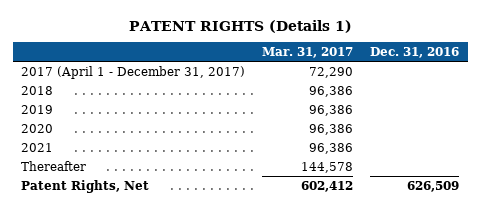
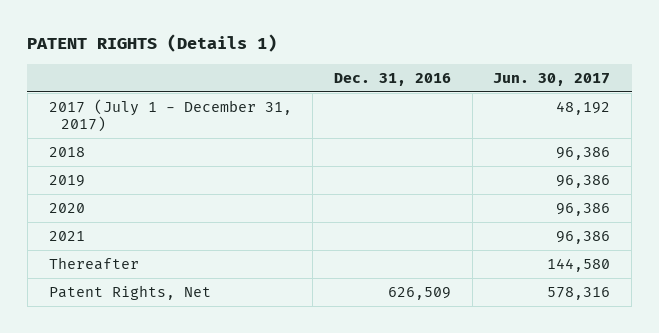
- | Mar. 31, 2017 | Dec. 31, 2016
+ | Dec. 31, 2016 | Jun. 30, 2017
- 2017 (April 1 - December 31, 2017) | 72,290 |
+ 2017 (July 1 - December 31, 2017) | | 48,192

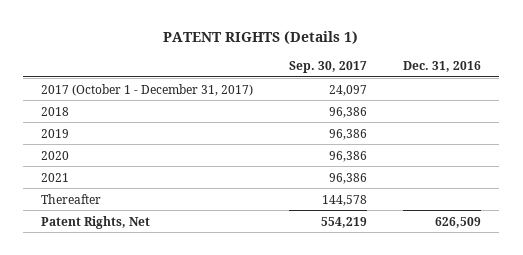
- | Dec. 31, 2016 | Jun. 30, 2017
+ | Sep. 30, 2017 | Dec. 31, 2016
- 2017 (July 1 - December 31, 2017) | | 48,192
+ 2017 (October 1 - December 31, 2017) | 24,097 |

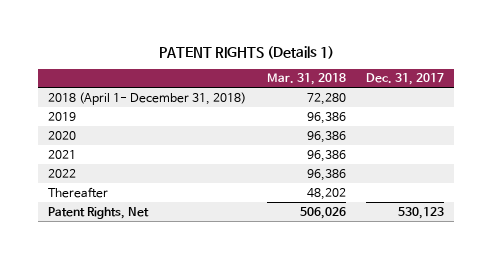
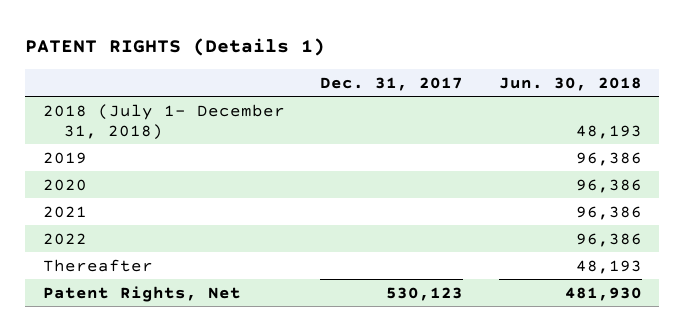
- | Mar. 31, 2018 | Dec. 31, 2017
+ | Dec. 31, 2017 | Jun. 30, 2018
- 2018 (April 1- December 31, 2018) | 72,280 |
+ 2018 (July 1- December 31, 2018) | | 48,193

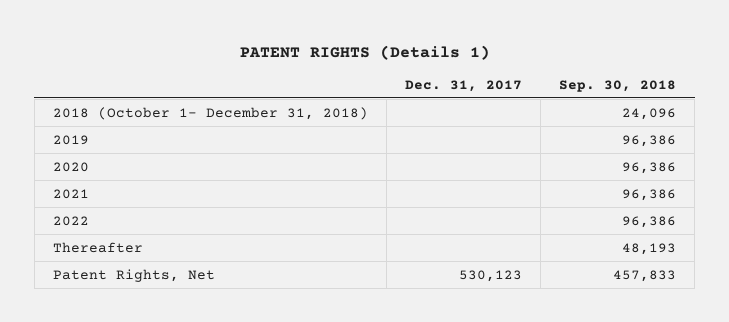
- | Dec. 31, 2017 | Jun. 30, 2018
+ | Dec. 31, 2017 | Sep. 30, 2018
- 2018 (July 1- December 31, 2018) | | 48,193
+ 2018 (October 1- December 31, 2018) | | 24,096

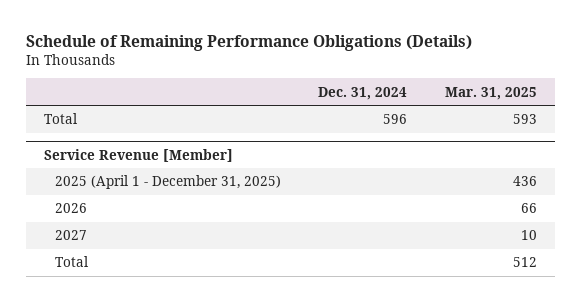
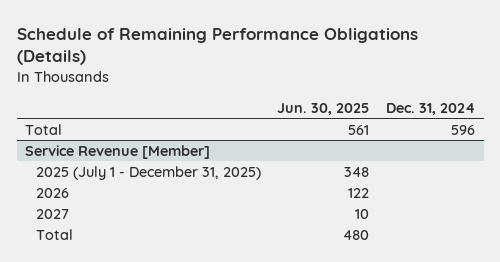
- | Dec. 31, 2024 | Mar. 31, 2025
+ | Jun. 30, 2025 | Dec. 31, 2024
@ Service Revenue [Member]
- 2025 (April 1 - December 31, 2025) | | 436
+ 2025 (July 1 - December 31, 2025) | 348 |

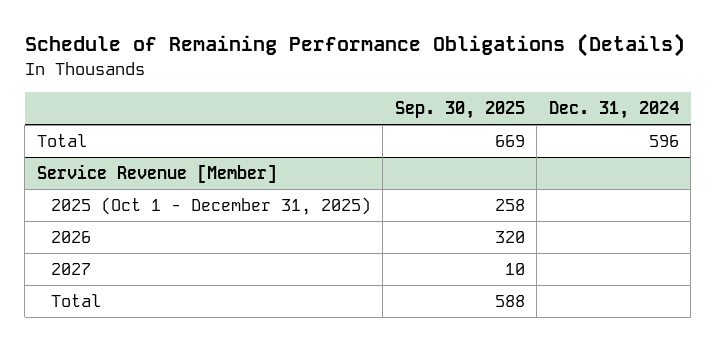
- | Jun. 30, 2025 | Dec. 31, 2024
+ | Sep. 30, 2025 | Dec. 31, 2024
@ Service Revenue [Member]
- 2025 (July 1 - December 31, 2025) | 348 |
+ 2025 (Oct 1 - December 31, 2025) | 258 |

